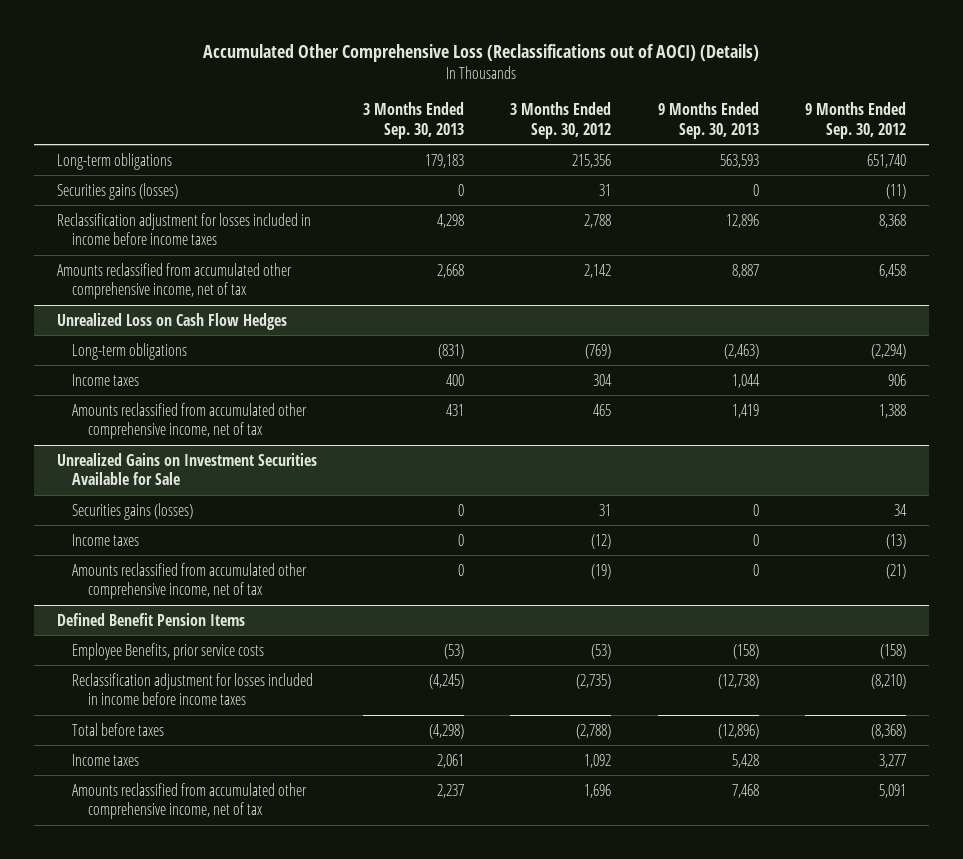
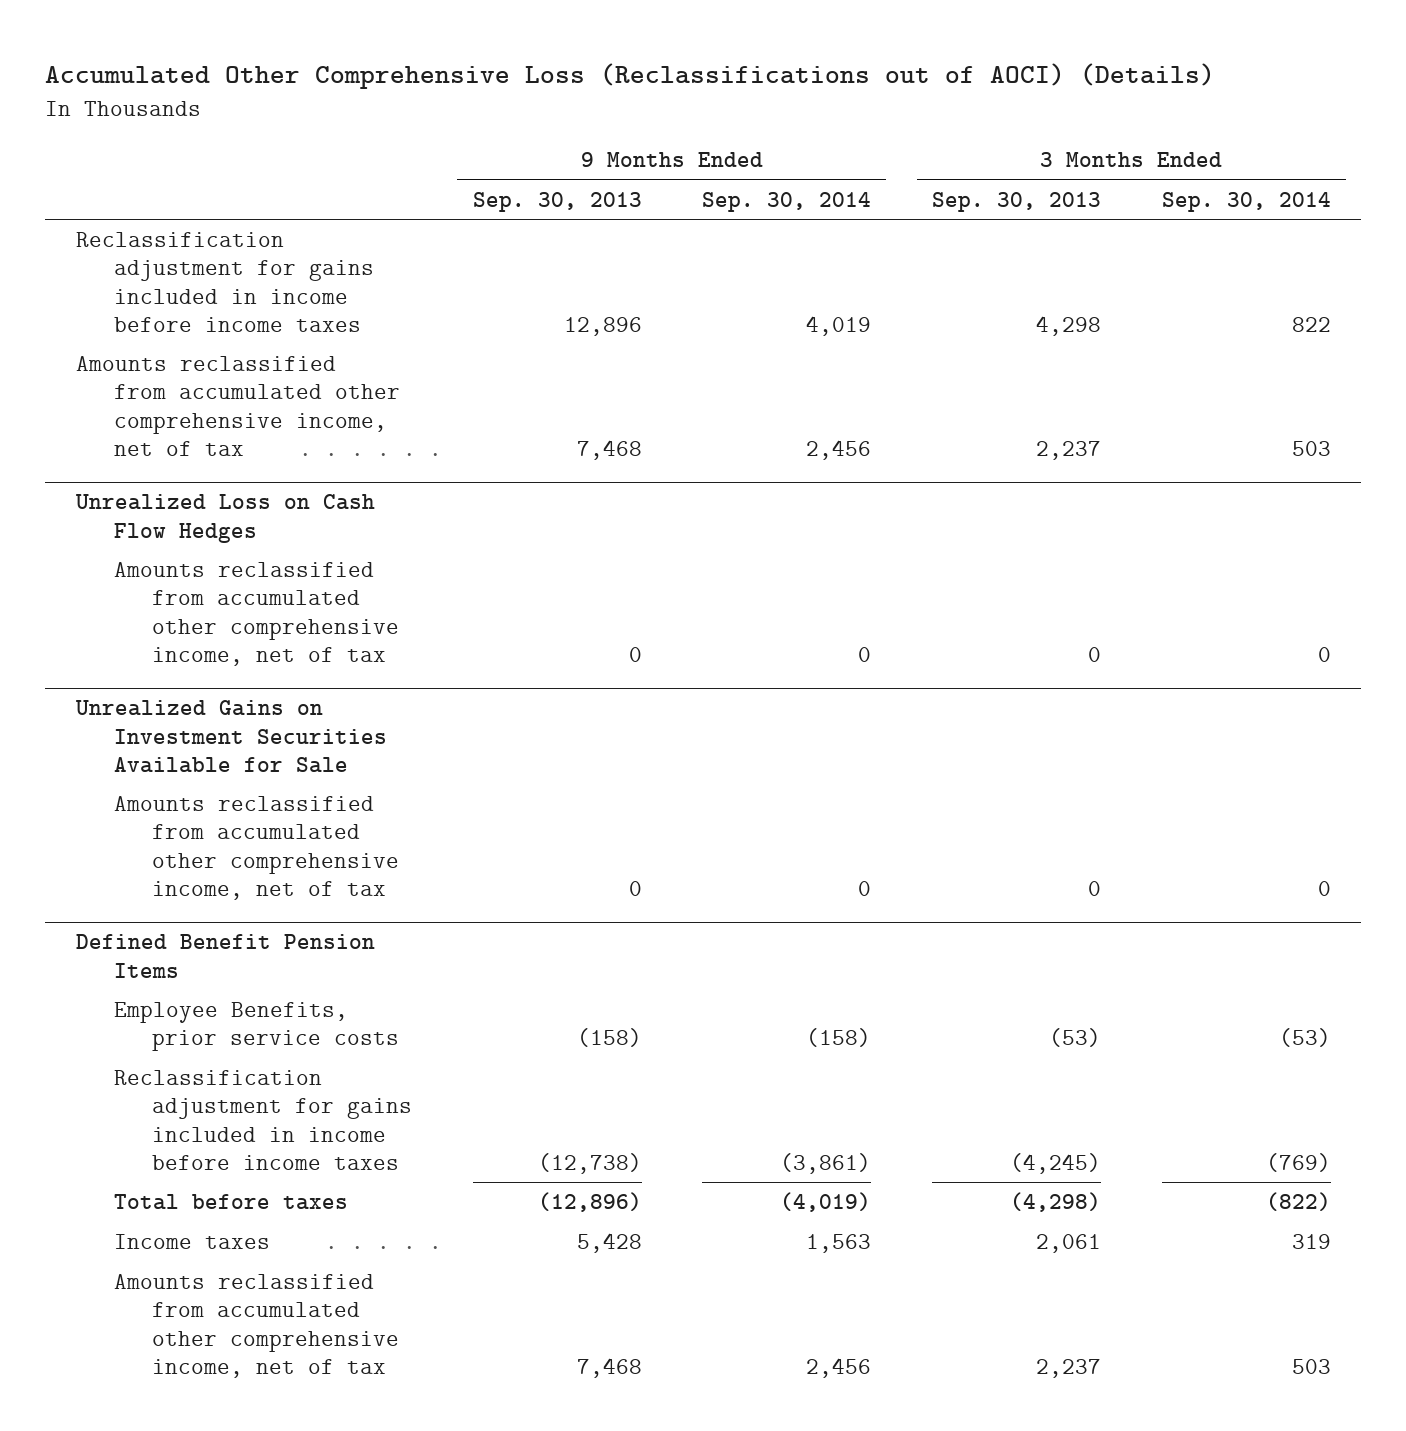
- | 3 Months Ended Sep. 30, 2013 | 3 Months Ended Sep. 30, 2012 | 9 Months Ended Sep. 30, 2013 | 9 Months Ended Sep. 30, 2012
+ | 9 Months Ended Sep. 30, 2013 | 9 Months Ended Sep. 30, 2014 | 3 Months Ended Sep. 30, 2013 | 3 Months Ended Sep. 30, 2014
- Long-term obligations | 179,183 | 215,356 | 563,593 | 651,740
- Securities gains (losses) | 0 | 31 | 0 | (11)
- Reclassification adjustment for losses included in income before income taxes | 4,298 | 2,788 | 12,896 | 8,368
- Amounts reclassified from accumulated other comprehensive income, net of tax | 2,668 | 2,142 | 8,887 | 6,458
+ Reclassification adjustment for gains included in income before income taxes | 12,896 | 4,019 | 4,298 | 822
+ Amounts reclassified from accumulated other comprehensive income, net of tax | 7,468 | 2,456 | 2,237 | 503
@ Unrealized Loss on Cash Flow Hedges
- Long-term obligations | (831) | (769) | (2,463) | (2,294)
- Income taxes | 400 | 304 | 1,044 | 906
- Amounts reclassified from accumulated other comprehensive income, net of tax | 431 | 465 | 1,419 | 1,388
+ Amounts reclassified from accumulated other comprehensive income, net of tax | 0 | 0 | 0 | 0
@ Unrealized Gains on Investment Securities Available for Sale
- Securities gains (losses) | 0 | 31 | 0 | 34
- Income taxes | 0 | (12) | 0 | (13)
@ Defined Benefit Pension Items
- Reclassification adjustment for losses included in income before income taxes | (4,245) | (2,735) | (12,738) | (8,210)
+ Reclassification adjustment for gains included in income before income taxes | (12,738) | (3,861) | (4,245) | (769)

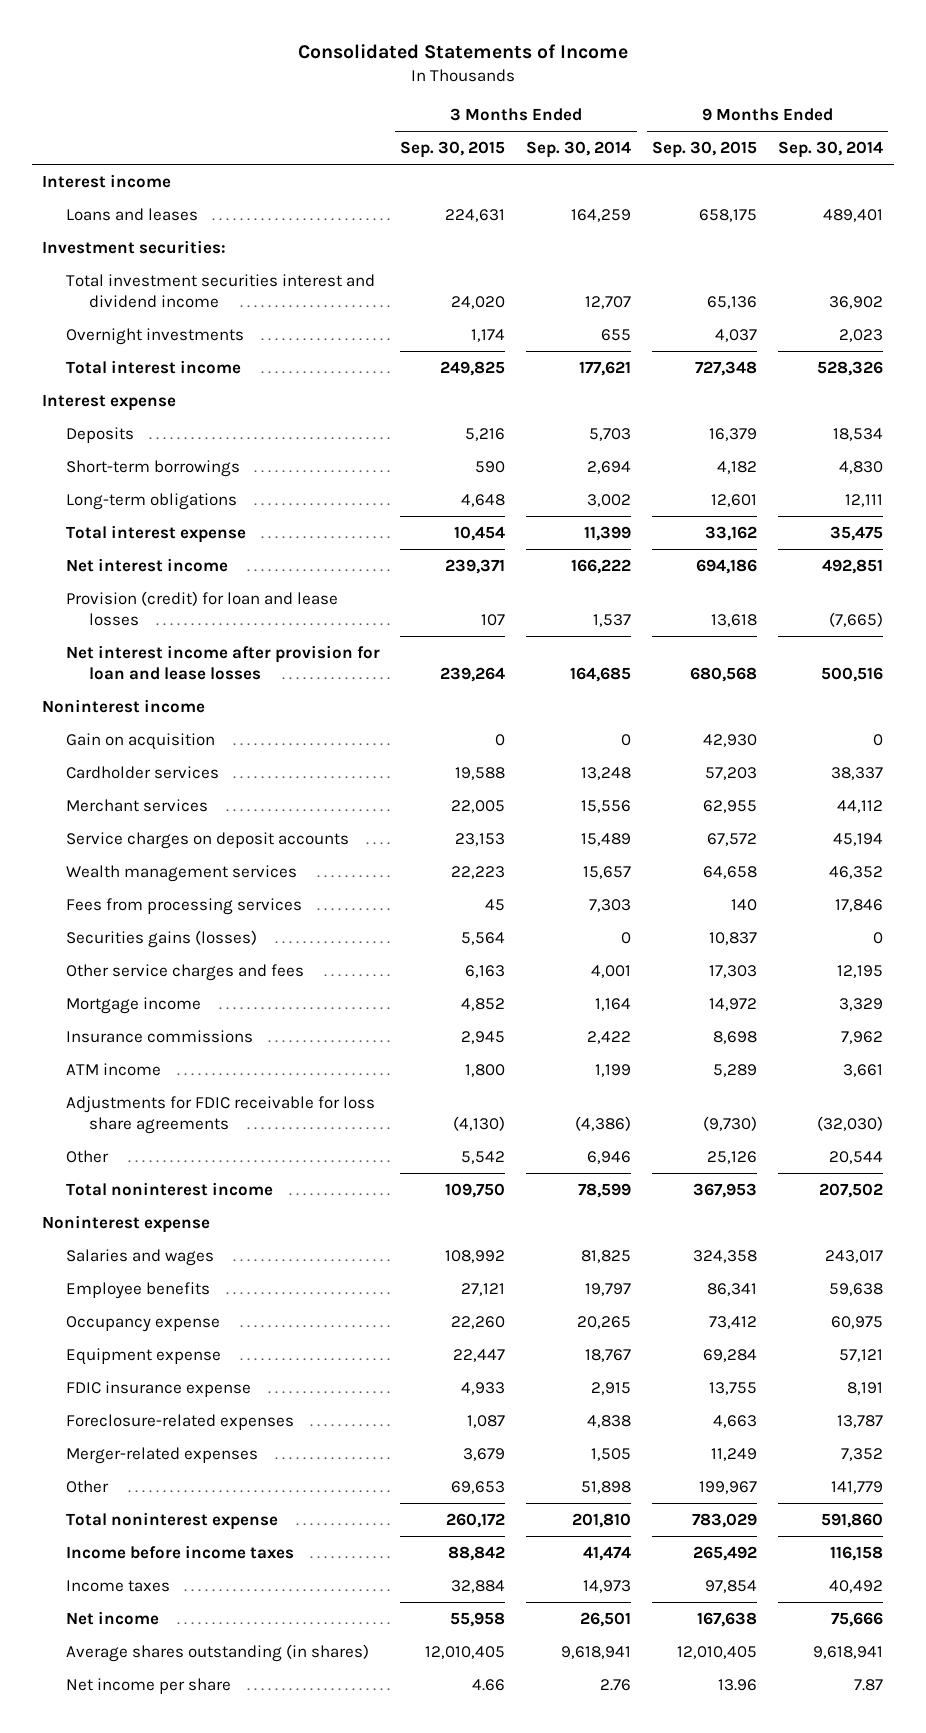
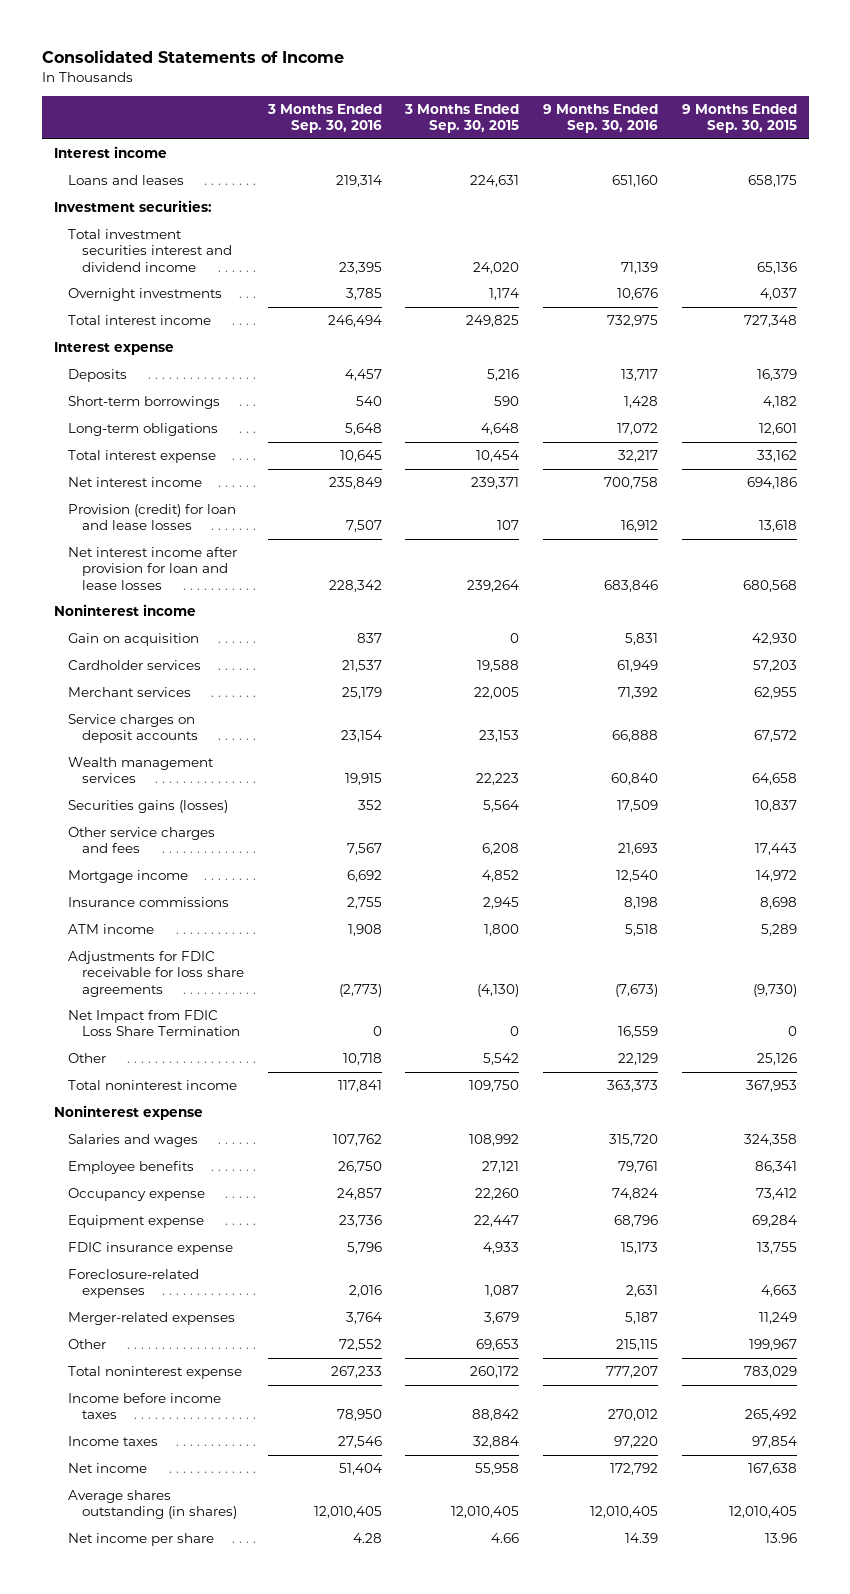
- | 3 Months Ended Sep. 30, 2015 | 3 Months Ended Sep. 30, 2014 | 9 Months Ended Sep. 30, 2015 | 9 Months Ended Sep. 30, 2014
+ | 3 Months Ended Sep. 30, 2016 | 3 Months Ended Sep. 30, 2015 | 9 Months Ended Sep. 30, 2016 | 9 Months Ended Sep. 30, 2015
- Fees from processing services | 45 | 7,303 | 140 | 17,846
- Other service charges and fees | 6,163 | 4,001 | 17,303 | 12,195
+ Other service charges and fees | 7,567 | 6,208 | 21,693 | 17,443
+ Net Impact from FDIC Loss Share Termination | 0 | 0 | 16,559 | 0

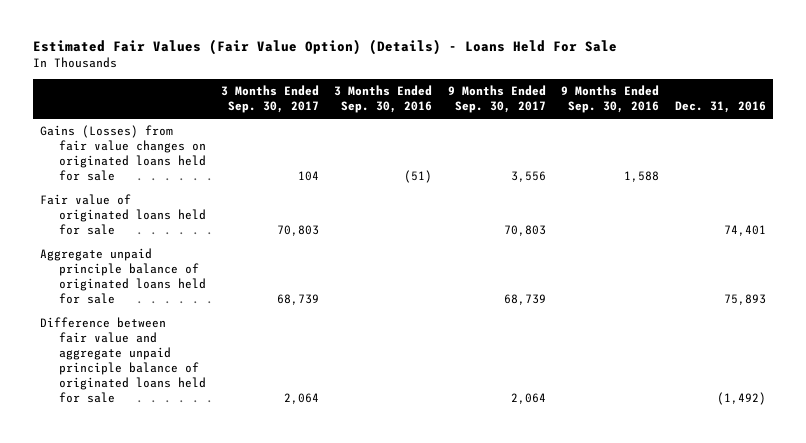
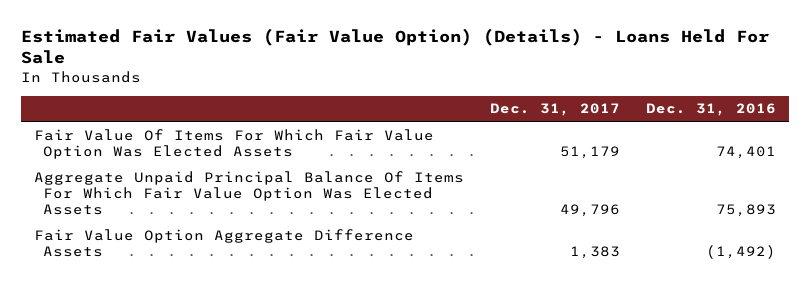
- | 3 Months Ended Sep. 30, 2017 | 3 Months Ended Sep. 30, 2016 | 9 Months Ended Sep. 30, 2017 | 9 Months Ended Sep. 30, 2016 | Dec. 31, 2016
+ | Dec. 31, 2017 | Dec. 31, 2016
- Gains (Losses) from fair value changes on originated loans held for sale | 104 | (51) | 3,556 | 1,588 |
- Fair value of originated loans held for sale | 70,803 | | 70,803 | | 74,401
- Aggregate unpaid principle balance of originated loans held for sale | 68,739 | | 68,739 | | 75,893
- Difference between fair value and aggregate unpaid principle balance of originated loans held for sale | 2,064 | | 2,064 | | (1,492)
+ Fair Value Of Items For Which Fair Value Option Was Elected Assets | 51,179 | 74,401
+ Aggregate Unpaid Principal Balance Of Items For Which Fair Value Option Was Elected Assets | 49,796 | 75,893
+ Fair Value Option Aggregate Difference Assets | 1,383 | (1,492)

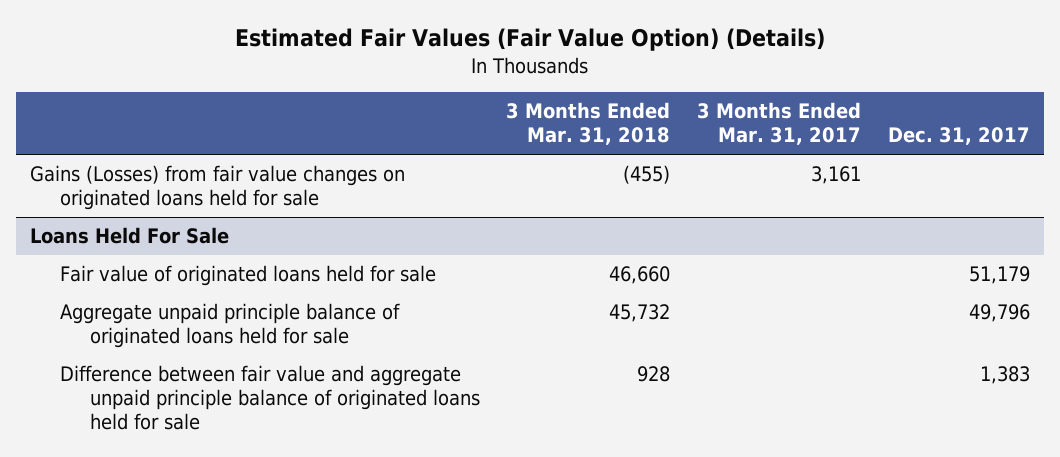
- Estimated Fair Values (Fair Value Option) (Details) - Loans Held For Sale
+ Estimated Fair Values (Fair Value Option) (Details)
- | Dec. 31, 2017 | Dec. 31, 2016
+ | 3 Months Ended Mar. 31, 2018 | 3 Months Ended Mar. 31, 2017 | Dec. 31, 2017
- Fair Value Of Items For Which Fair Value Option Was Elected Assets | 51,179 | 74,401
- Aggregate Unpaid Principal Balance Of Items For Which Fair Value Option Was Elected Assets | 49,796 | 75,893
- Fair Value Option Aggregate Difference Assets | 1,383 | (1,492)
+ Gains (Losses) from fair value changes on originated loans held for sale | (455) | 3,161 |
+ Loans Held For Sale
+ Fair value of originated loans held for sale | 46,660 | | 51,179
+ Aggregate unpaid principle balance of originated loans held for sale | 45,732 | | 49,796
+ Difference between fair value and aggregate unpaid principle balance of originated loans held for sale | 928 | | 1,383

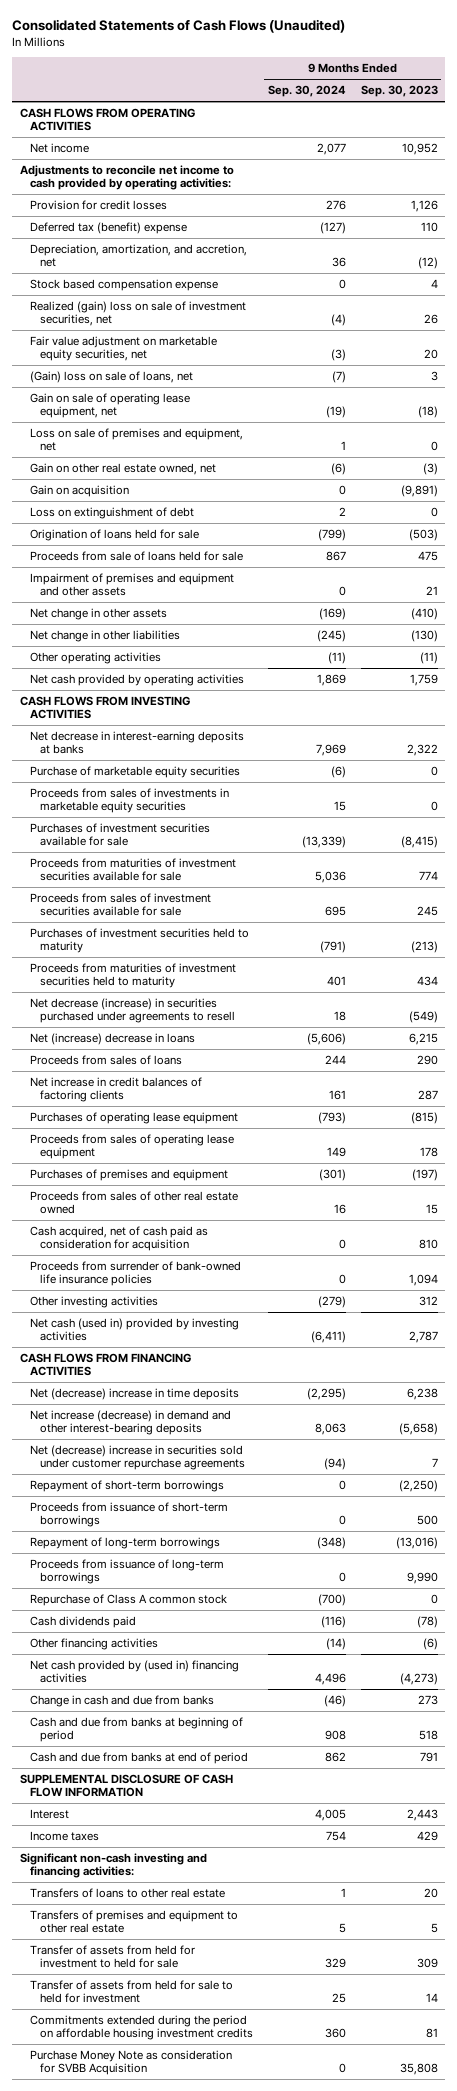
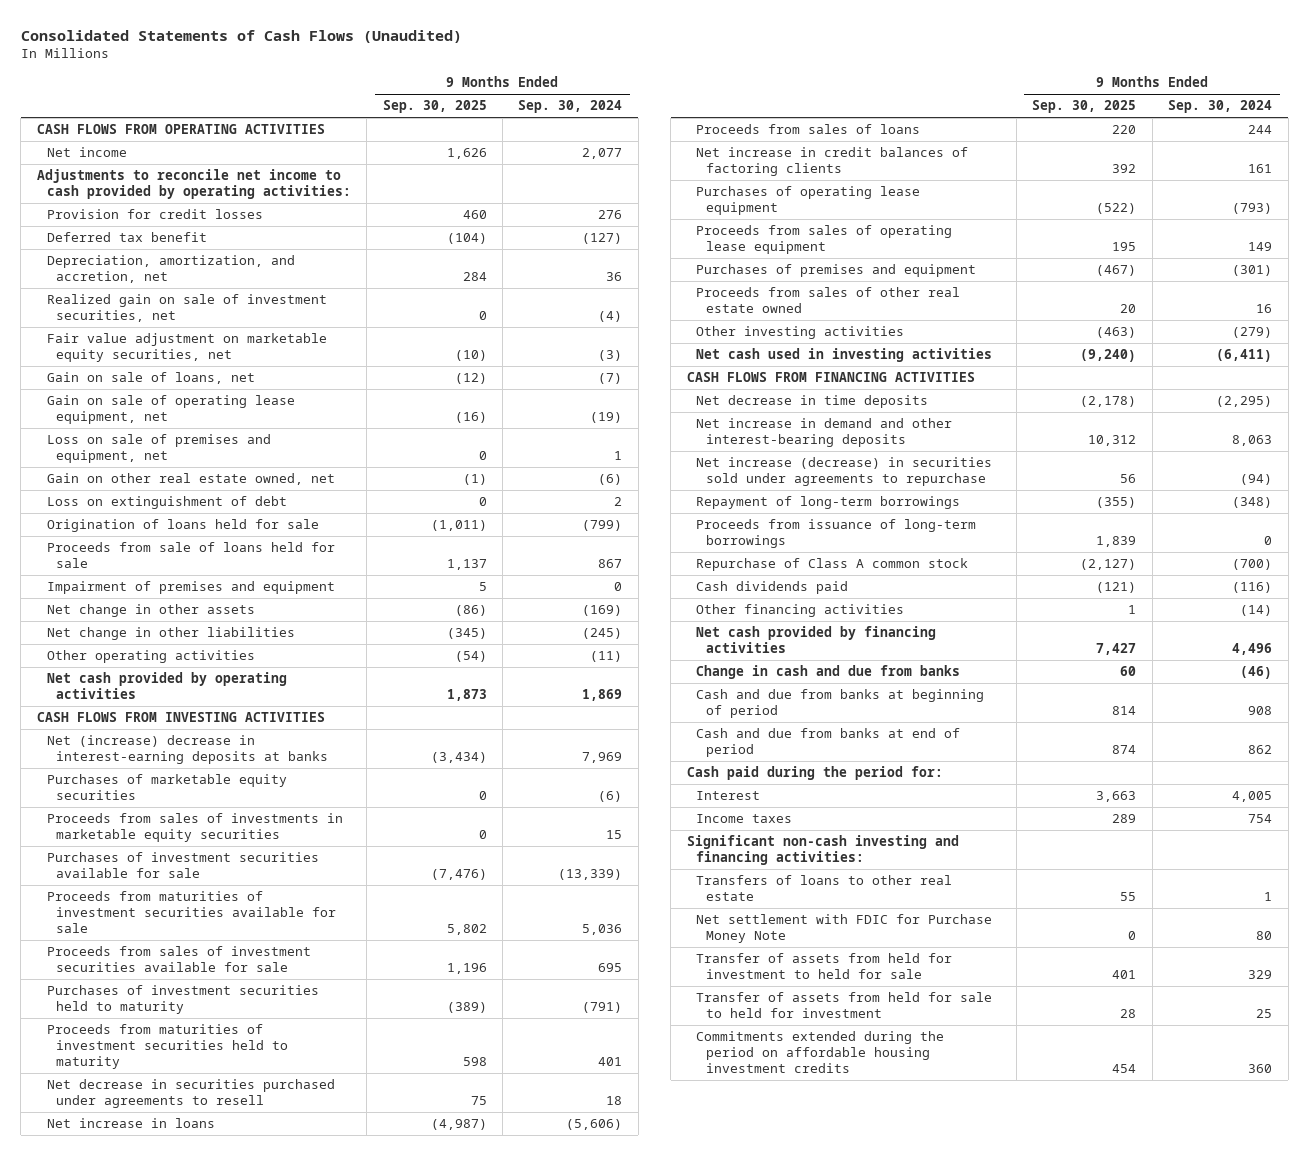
- | 9 Months Ended Sep. 30, 2024 | 9 Months Ended Sep. 30, 2023
+ | 9 Months Ended Sep. 30, 2025 | 9 Months Ended Sep. 30, 2024
- Deferred tax (benefit) expense | (127) | 110
+ Deferred tax benefit | (104) | (127)
- Stock based compensation expense | 0 | 4
- Realized (gain) loss on sale of investment securities, net | (4) | 26
+ Realized gain on sale of investment securities, net | 0 | (4)
- (Gain) loss on sale of loans, net | (7) | 3
+ Gain on sale of loans, net | (12) | (7)
- Gain on acquisition | 0 | (9,891)
- Impairment of premises and equipment and other assets | 0 | 21
+ Impairment of premises and equipment | 5 | 0
- Net decrease in interest-earning deposits at banks | 7,969 | 2,322
- Purchase of marketable equity securities | (6) | 0
+ Net (increase) decrease in interest-earning deposits at banks | (3,434) | 7,969
+ Purchases of marketable equity securities | 0 | (6)
- Net decrease (increase) in securities purchased under agreements to resell | 18 | (549)
- Net (increase) decrease in loans | (5,606) | 6,215
+ Net decrease in securities purchased under agreements to resell | 75 | 18
+ Net increase in loans | (4,987) | (5,606)
- Cash acquired, net of cash paid as consideration for acquisition | 0 | 810
- Proceeds from surrender of bank-owned life insurance policies | 0 | 1,094
- Net cash (used in) provided by investing activities | (6,411) | 2,787
+ Net cash used in investing activities | (9,240) | (6,411)
- Net (decrease) increase in time deposits | (2,295) | 6,238
- Net increase (decrease) in demand and other interest-bearing deposits | 8,063 | (5,658)
- Net (decrease) increase in securities sold under customer repurchase agreements | (94) | 7
- Repayment of short-term borrowings | 0 | (2,250)
- Proceeds from issuance of short-term borrowings | 0 | 500
+ Net decrease in time deposits | (2,178) | (2,295)
+ Net increase in demand and other interest-bearing deposits | 10,312 | 8,063
+ Net increase (decrease) in securities sold under agreements to repurchase | 56 | (94)
- Net cash provided by (used in) financing activities | 4,496 | (4,273)
+ Net cash provided by financing activities | 7,427 | 4,496
- SUPPLEMENTAL DISCLOSURE OF CASH FLOW INFORMATION
+ Cash paid during the period for:
- Transfers of premises and equipment to other real estate | 5 | 5
+ Net settlement with FDIC for Purchase Money Note | 0 | 80
- Purchase Money Note as consideration for SVBB Acquisition | 0 | 35,808

